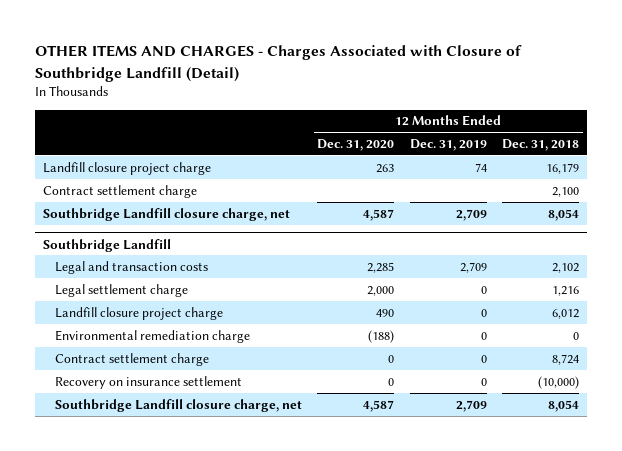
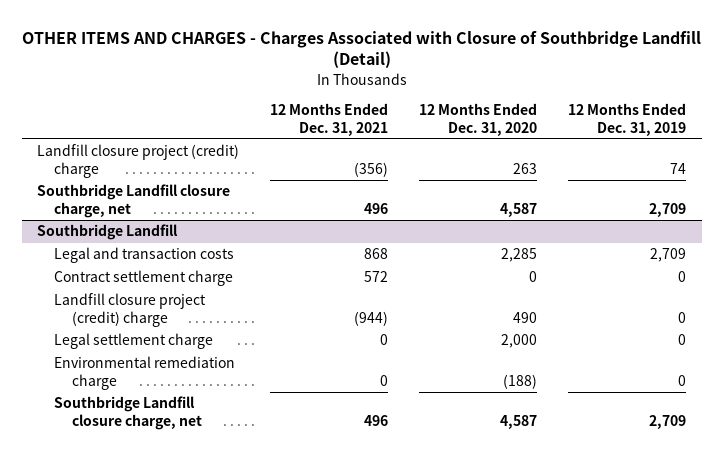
- | 12 Months Ended Dec. 31, 2020 | 12 Months Ended Dec. 31, 2019 | 12 Months Ended Dec. 31, 2018
+ | 12 Months Ended Dec. 31, 2021 | 12 Months Ended Dec. 31, 2020 | 12 Months Ended Dec. 31, 2019
- Landfill closure project charge | 263 | 74 | 16,179
- Contract settlement charge | | | 2,100
+ Landfill closure project (credit) charge | (356) | 263 | 74
@ Southbridge Landfill
moved up: Contract settlement charge | 572 | 0 | 0
+ Landfill closure project (credit) charge | (944) | 490 | 0
- Landfill closure project charge | 490 | 0 | 6,012
- Recovery on insurance settlement | 0 | 0 | (10,000)

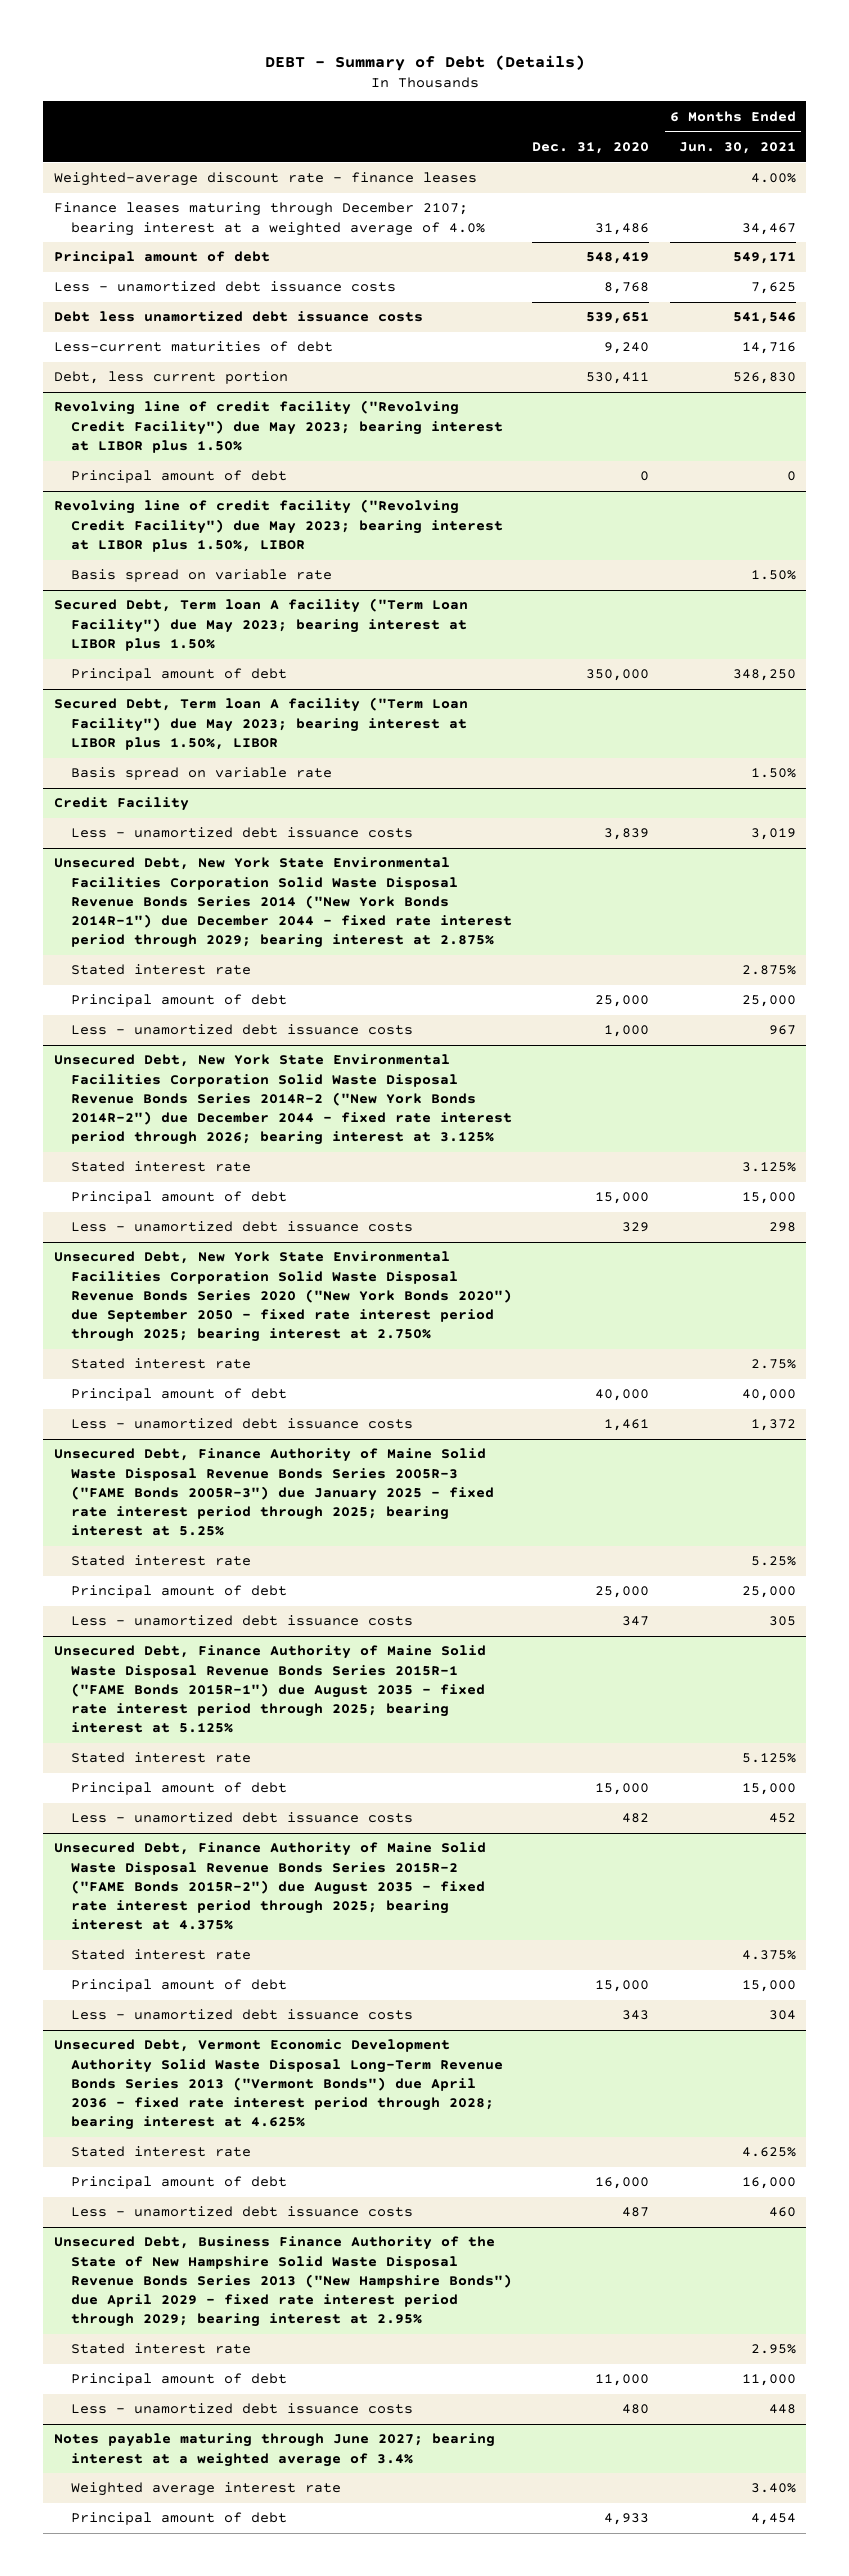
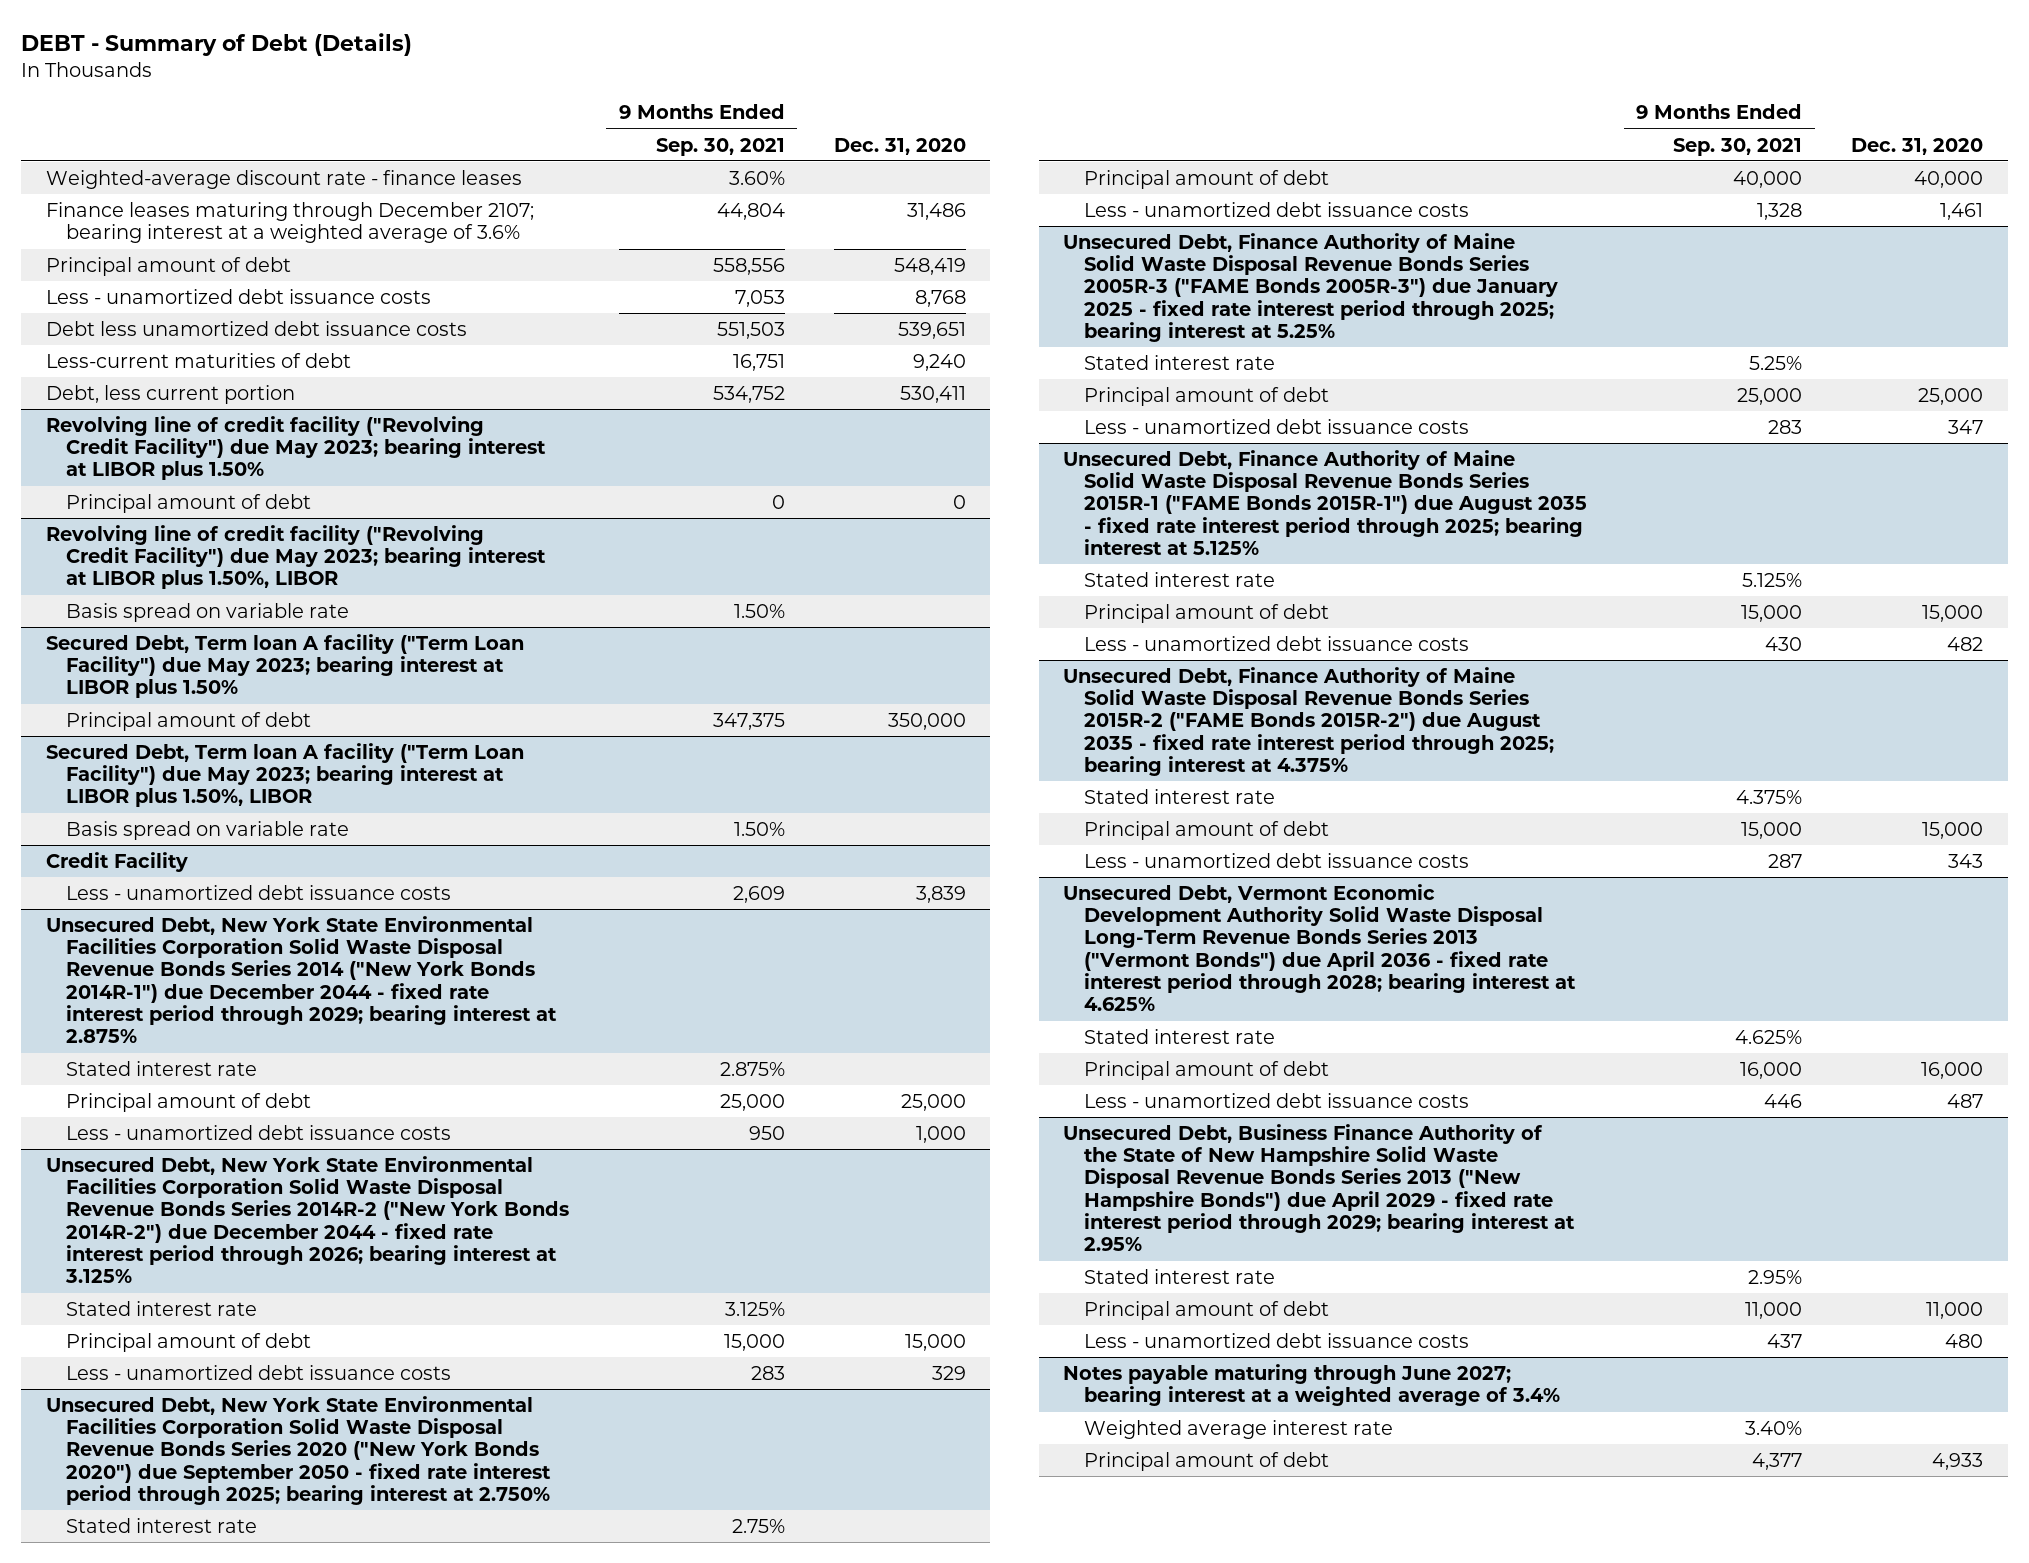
- | Dec. 31, 2020 | 6 Months Ended Jun. 30, 2021
+ | 9 Months Ended Sep. 30, 2021 | Dec. 31, 2020
- Finance leases maturing through December 2107; bearing interest at a weighted average of 4.0% | 31,486 | 34,467
+ Finance leases maturing through December 2107; bearing interest at a weighted average of 3.6% | 44,804 | 31,486

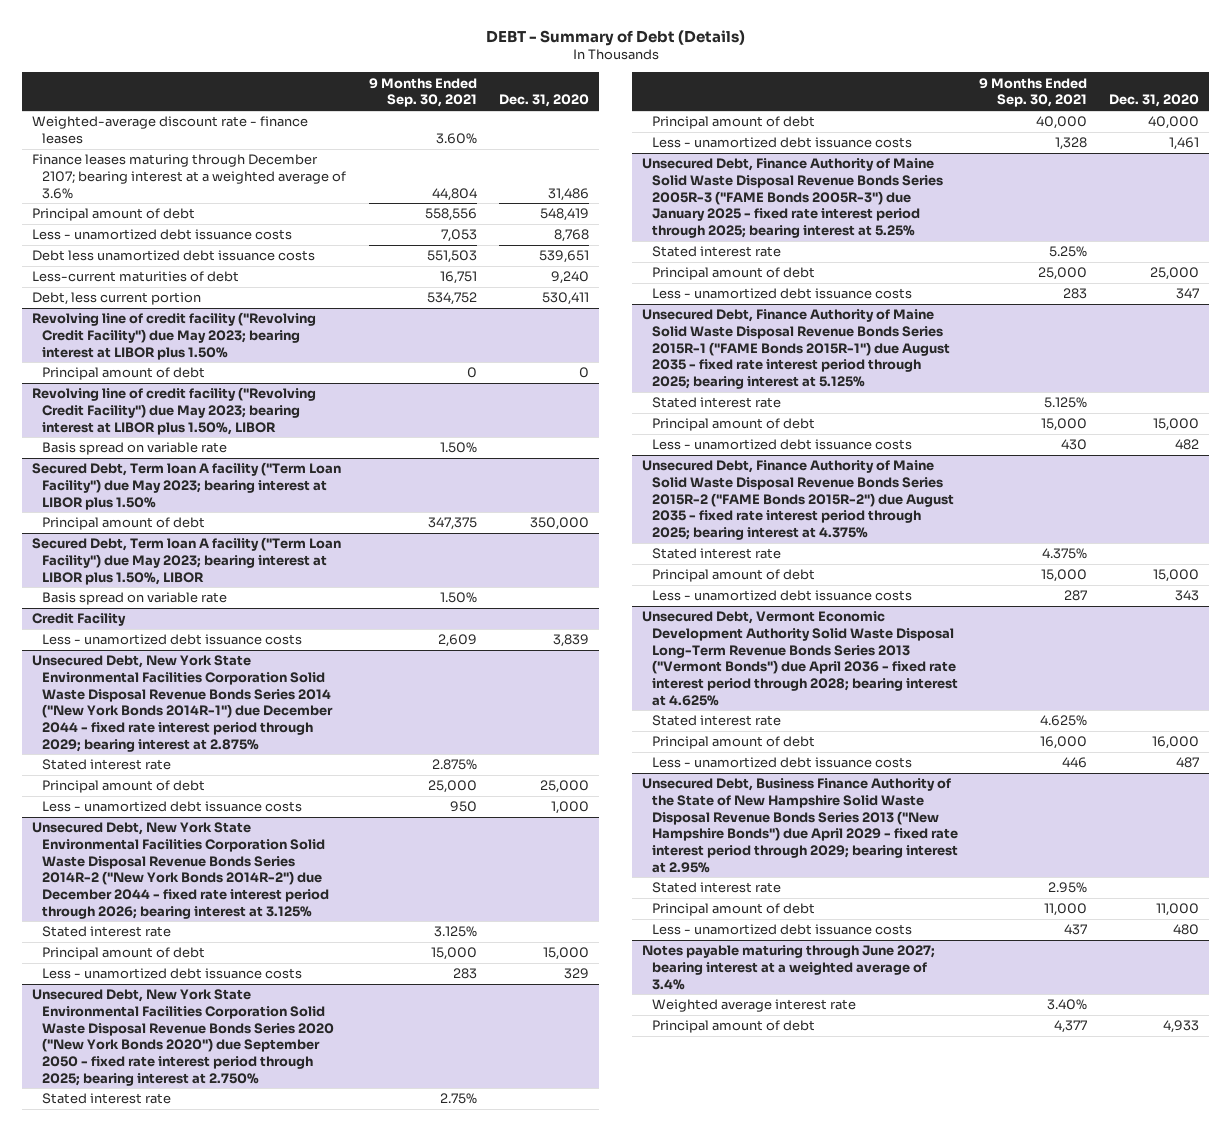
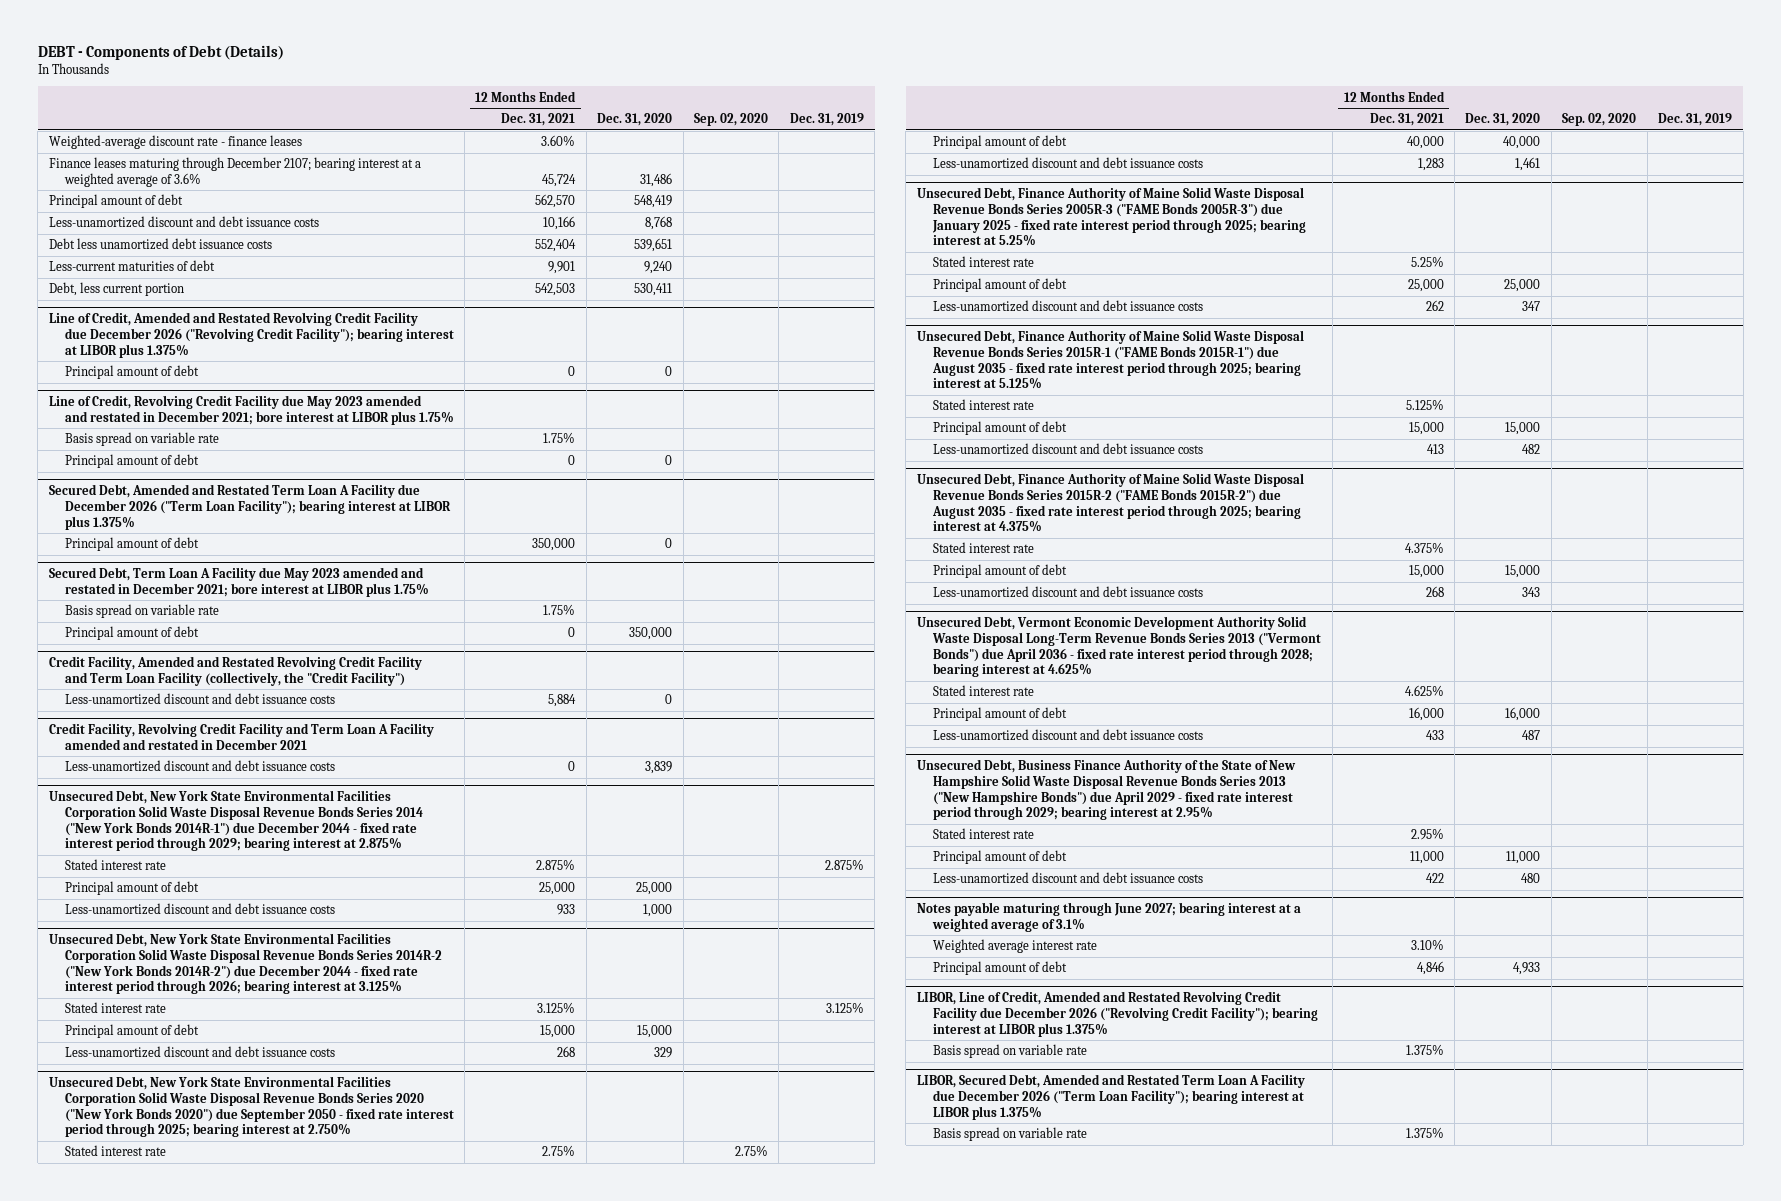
- DEBT - Summary of Debt (Details)
+ DEBT - Components of Debt (Details)
- | 9 Months Ended Sep. 30, 2021 | Dec. 31, 2020
+ | 12 Months Ended Dec. 31, 2021 | Dec. 31, 2020 | Sep. 02, 2020 | Dec. 31, 2019
- Less - unamortized debt issuance costs | 7,053 | 8,768
+ Less-unamortized discount and debt issuance costs | 10,166 | 8,768 | |
- Revolving line of credit facility ("Revolving Credit Facility") due May 2023; bearing interest at LIBOR plus 1.50%
+ Line of Credit, Amended and Restated Revolving Credit Facility due December 2026 ("Revolving Credit Facility"); bearing interest at LIBOR plus 1.375%
- Revolving line of credit facility ("Revolving Credit Facility") due May 2023; bearing interest at LIBOR plus 1.50%, LIBOR
+ Line of Credit, Revolving Credit Facility due May 2023 amended and restated in December 2021; bore interest at LIBOR plus 1.75%
- Secured Debt, Term loan A facility ("Term Loan Facility") due May 2023; bearing interest at LIBOR plus 1.50%
- Principal amount of debt | 347,375 | 350,000
- Secured Debt, Term loan A facility ("Term Loan Facility") due May 2023; bearing interest at LIBOR plus 1.50%, LIBOR
+ Principal amount of debt | 0 | 0 | |
+ Secured Debt, Amended and Restated Term Loan A Facility due December 2026 ("Term Loan Facility"); bearing interest at LIBOR plus 1.375%
+ Principal amount of debt | 350,000 | 0 | |
+ Secured Debt, Term Loan A Facility due May 2023 amended and restated in December 2021; bore interest at LIBOR plus 1.75%
- Credit Facility
- Less - unamortized debt issuance costs | 2,609 | 3,839
+ Principal amount of debt | 0 | 350,000 | |
+ Credit Facility, Amended and Restated Revolving Credit Facility and Term Loan Facility (collectively, the "Credit Facility")
+ Less-unamortized discount and debt issuance costs | 5,884 | 0 | |
+ Credit Facility, Revolving Credit Facility and Term Loan A Facility amended and restated in December 2021
+ Less-unamortized discount and debt issuance costs | 0 | 3,839 | |
@ Unsecured Debt, New York State Environmental Facilities Corporation Solid Waste Disposal Revenue Bonds Series 2014 ("New York Bonds 2014R-1") due December 2044 - fixed rate interest period through 2029; bearing interest at 2.875%
- Less - unamortized debt issuance costs | 950 | 1,000
+ Less-unamortized discount and debt issuance costs | 933 | 1,000 | |
@ Unsecured Debt, New York State Environmental Facilities Corporation Solid Waste Disposal Revenue Bonds Series 2014R-2 ("New York Bonds 2014R-2") due December 2044 - fixed rate interest period through 2026; bearing interest at 3.125%
- Less - unamortized debt issuance costs | 283 | 329
+ Less-unamortized discount and debt issuance costs | 268 | 329 | |
@ Unsecured Debt, New York State Environmental Facilities Corporation Solid Waste Disposal Revenue Bonds Series 2020 ("New York Bonds 2020") due September 2050 - fixed rate interest period through 2025; bearing interest at 2.750%
- Less - unamortized debt issuance costs | 1,328 | 1,461
+ Less-unamortized discount and debt issuance costs | 1,283 | 1,461 | |
@ Unsecured Debt, Finance Authority of Maine Solid Waste Disposal Revenue Bonds Series 2005R-3 ("FAME Bonds 2005R-3") due January 2025 - fixed rate interest period through 2025; bearing interest at 5.25%
- Less - unamortized debt issuance costs | 283 | 347
+ Less-unamortized discount and debt issuance costs | 262 | 347 | |
@ Unsecured Debt, Finance Authority of Maine Solid Waste Disposal Revenue Bonds Series 2015R-1 ("FAME Bonds 2015R-1") due August 2035 - fixed rate interest period through 2025; bearing interest at 5.125%
- Less - unamortized debt issuance costs | 430 | 482
+ Less-unamortized discount and debt issuance costs | 413 | 482 | |
@ Unsecured Debt, Finance Authority of Maine Solid Waste Disposal Revenue Bonds Series 2015R-2 ("FAME Bonds 2015R-2") due August 2035 - fixed rate interest period through 2025; bearing interest at 4.375%
- Less - unamortized debt issuance costs | 287 | 343
+ Less-unamortized discount and debt issuance costs | 268 | 343 | |
@ Unsecured Debt, Vermont Economic Development Authority Solid Waste Disposal Long-Term Revenue Bonds Series 2013 ("Vermont Bonds") due April 2036 - fixed rate interest period through 2028; bearing interest at 4.625%
- Less - unamortized debt issuance costs | 446 | 487
+ Less-unamortized discount and debt issuance costs | 433 | 487 | |
@ Unsecured Debt, Business Finance Authority of the State of New Hampshire Solid Waste Disposal Revenue Bonds Series 2013 ("New Hampshire Bonds") due April 2029 - fixed rate interest period through 2029; bearing interest at 2.95%
- Less - unamortized debt issuance costs | 437 | 480
- Notes payable maturing through June 2027; bearing interest at a weighted average of 3.4%
@ Unsecured Debt, Business Finance Authority of the State of New Hampshire Solid Waste Disposal Revenue Bonds Series 2013 ("New Hampshire Bonds") due April 2029 - fixed rate interest period through 2029; bearing interest at 2.95%
+ Less-unamortized discount and debt issuance costs | 422 | 480 | |
+ Notes payable maturing through June 2027; bearing interest at a weighted average of 3.1%
+ LIBOR, Line of Credit, Amended and Restated Revolving Credit Facility due December 2026 ("Revolving Credit Facility"); bearing interest at LIBOR plus 1.375%
+ Basis spread on variable rate | 1.375% | | |
+ LIBOR, Secured Debt, Amended and Restated Term Loan A Facility due December 2026 ("Term Loan Facility"); bearing interest at LIBOR plus 1.375%
+ Basis spread on variable rate | 1.375% | | |

